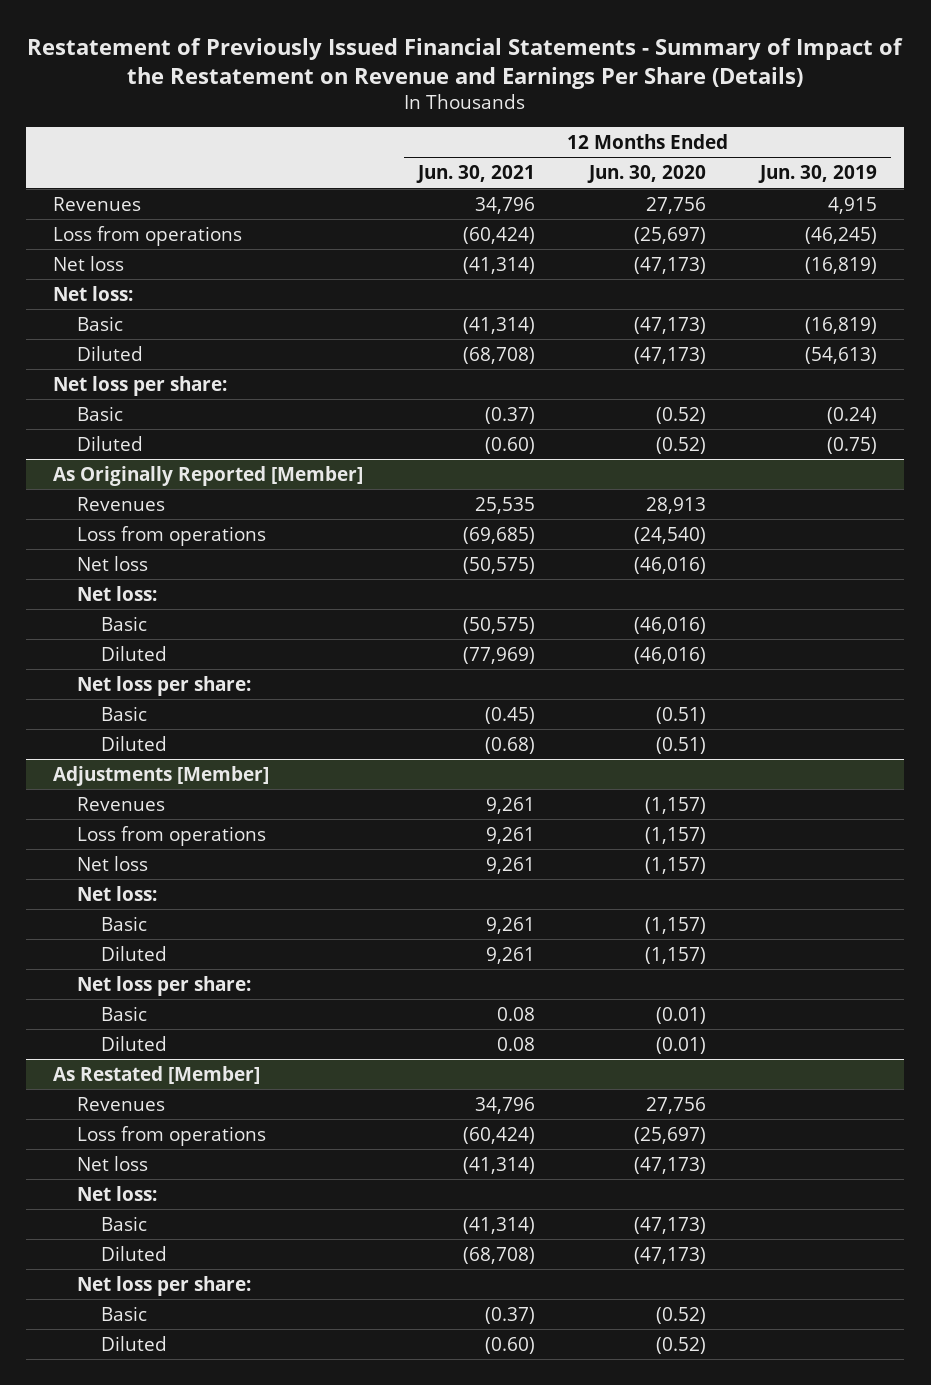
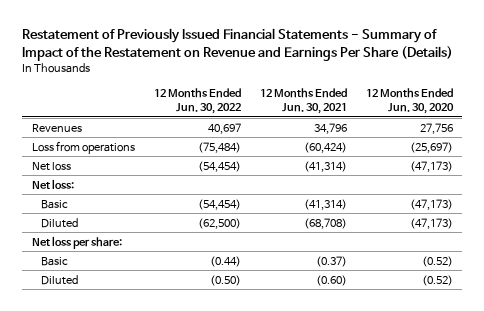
- | 12 Months Ended Jun. 30, 2021 | 12 Months Ended Jun. 30, 2020 | 12 Months Ended Jun. 30, 2019
+ | 12 Months Ended Jun. 30, 2022 | 12 Months Ended Jun. 30, 2021 | 12 Months Ended Jun. 30, 2020
- As Originally Reported [Member]
- Revenues | 25,535 | 28,913 |
- Loss from operations | (69,685) | (24,540) |
- Net loss | (50,575) | (46,016) |
- Net loss:
- Basic | (50,575) | (46,016) |
- Diluted | (77,969) | (46,016) |
- Net loss per share:
- Basic | (0.45) | (0.51) |
- Diluted | (0.68) | (0.51) |
- Adjustments [Member]
- Revenues | 9,261 | (1,157) |
- Loss from operations | 9,261 | (1,157) |
- Net loss | 9,261 | (1,157) |
- Net loss:
- Basic | 9,261 | (1,157) |
- Diluted | 9,261 | (1,157) |
- Net loss per share:
- Basic | 0.08 | (0.01) |
- Diluted | 0.08 | (0.01) |
- As Restated [Member]
- Revenues | 34,796 | 27,756 |
- Loss from operations | (60,424) | (25,697) |
- Net loss | (41,314) | (47,173) |
- Net loss:
- Basic | (41,314) | (47,173) |
- Diluted | (68,708) | (47,173) |
- Net loss per share:
- Basic | (0.37) | (0.52) |
- Diluted | (0.60) | (0.52) |

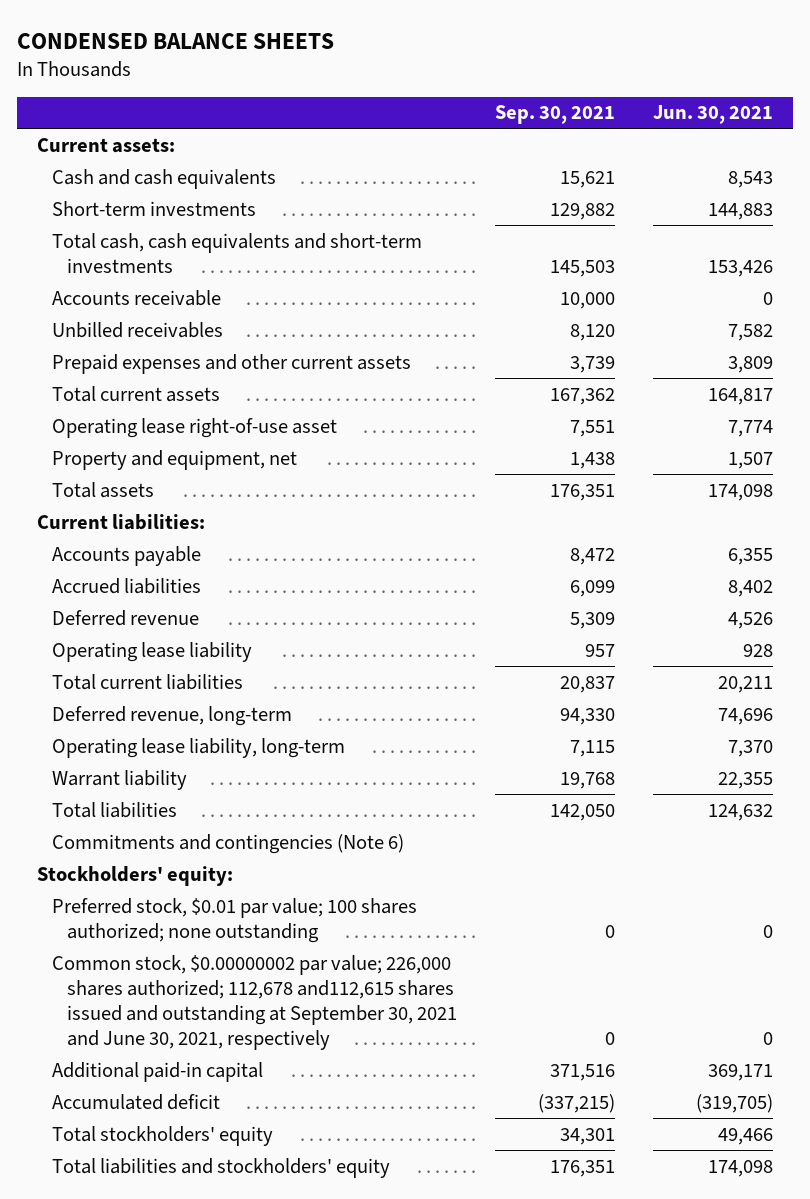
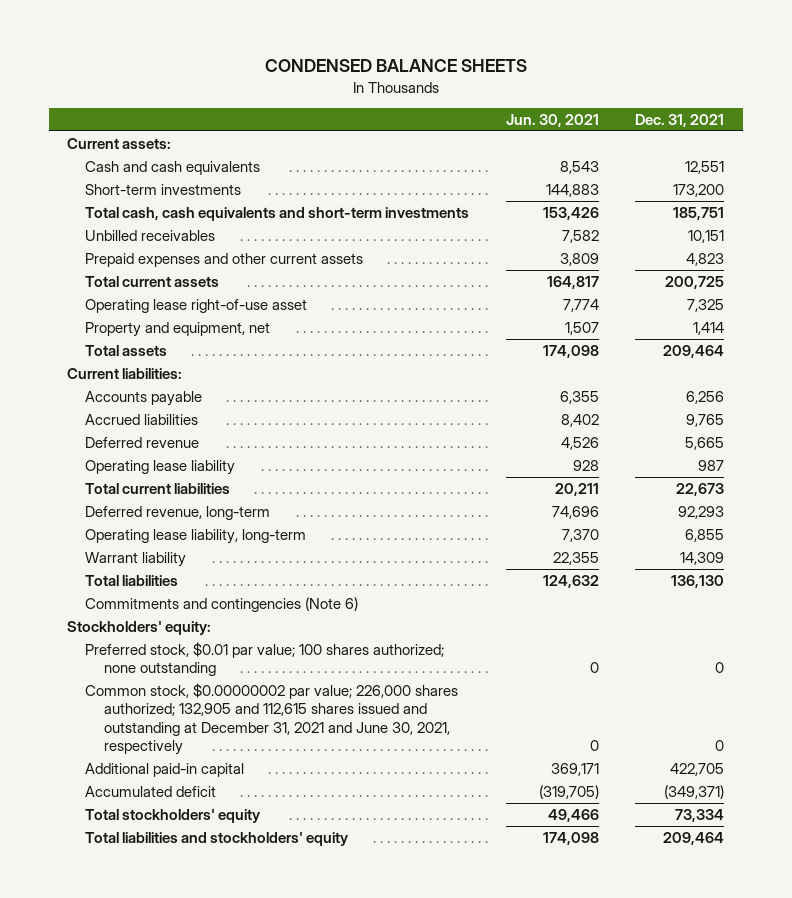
- | Sep. 30, 2021 | Jun. 30, 2021
+ | Jun. 30, 2021 | Dec. 31, 2021
- Accounts receivable | 10,000 | 0
- Common stock, $0.00000002 par value; 226,000 shares authorized; 112,678 and112,615 shares issued and outstanding at September 30, 2021 and June 30, 2021, respectively | 0 | 0
+ Common stock, $0.00000002 par value; 226,000 shares authorized; 132,905 and 112,615 shares issued and outstanding at December 31, 2021 and June 30, 2021, respectively | 0 | 0

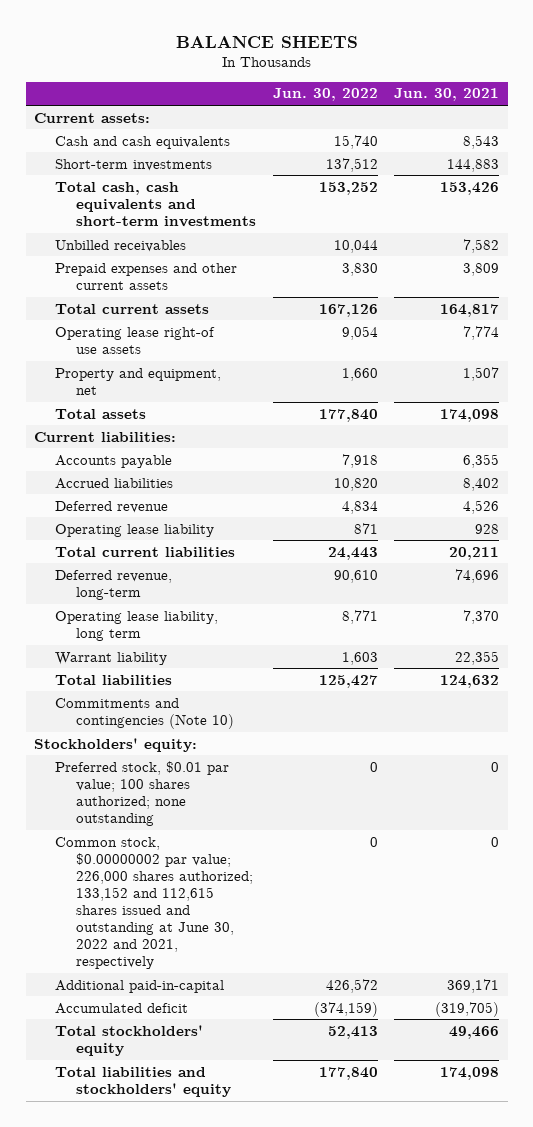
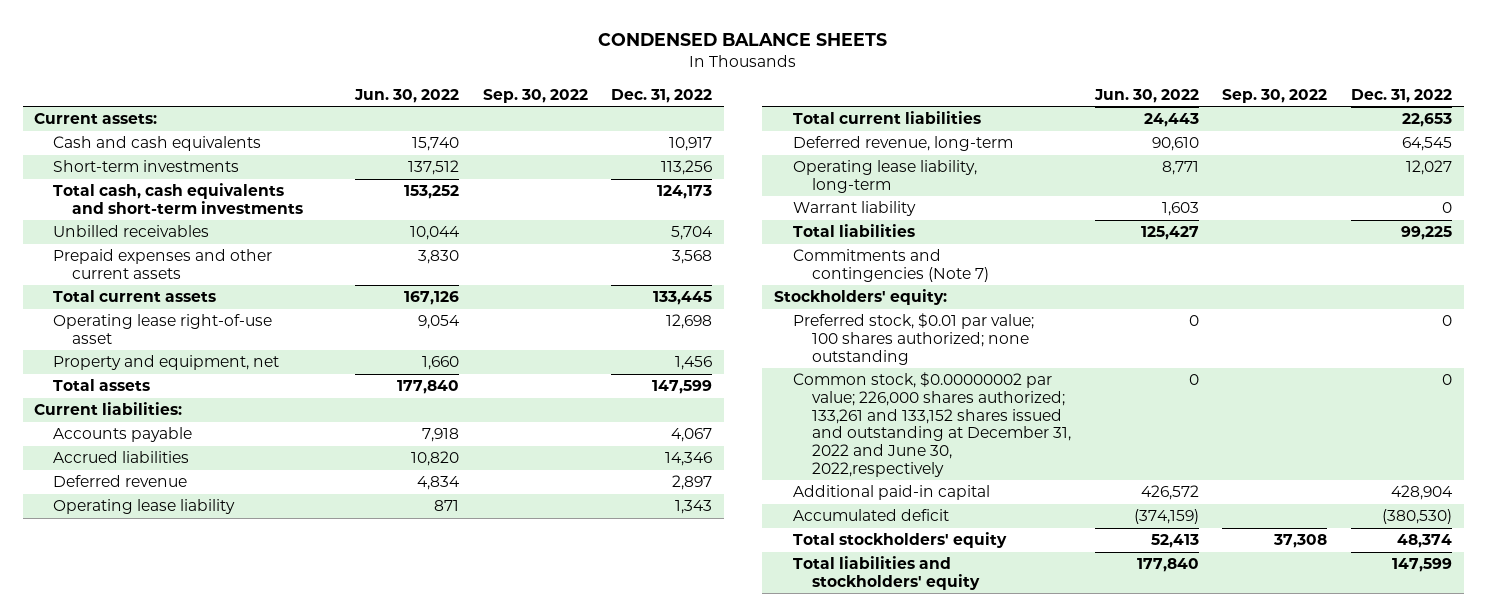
- BALANCE SHEETS
+ CONDENSED BALANCE SHEETS
- | Jun. 30, 2022 | Jun. 30, 2021
+ | Jun. 30, 2022 | Sep. 30, 2022 | Dec. 31, 2022
- Operating lease right-of use assets | 9,054 | 7,774
+ Operating lease right-of-use asset | 9,054 | | 12,698
- Operating lease liability, long term | 8,771 | 7,370
+ Operating lease liability, long-term | 8,771 | | 12,027
- Commitments and contingencies (Note 10)
+ Commitments and contingencies (Note 7)
- Common stock, $0.00000002 par value; 226,000 shares authorized; 133,152 and 112,615 shares issued and outstanding at June 30, 2022 and 2021, respectively | 0 | 0
- Additional paid-in-capital | 426,572 | 369,171
+ Common stock, $0.00000002 par value; 226,000 shares authorized; 133,261 and 133,152 shares issued and outstanding at December 31, 2022 and June 30, 2022,respectively | 0 | | 0
+ Additional paid-in capital | 426,572 | | 428,904

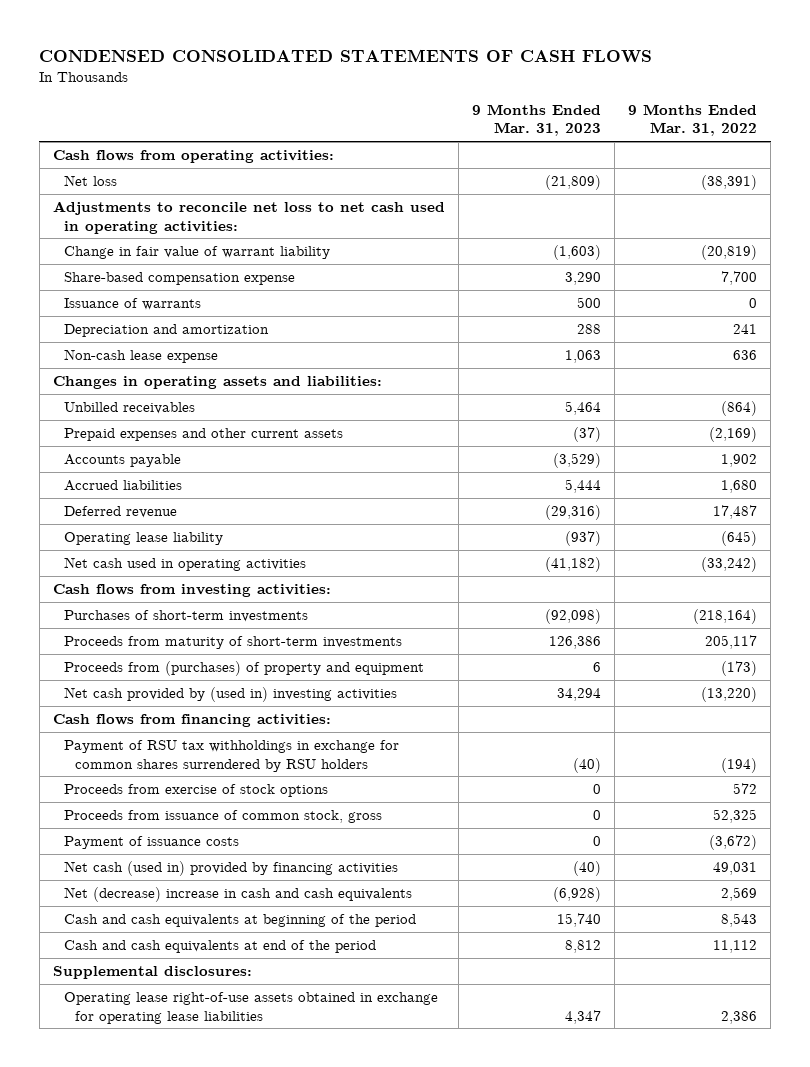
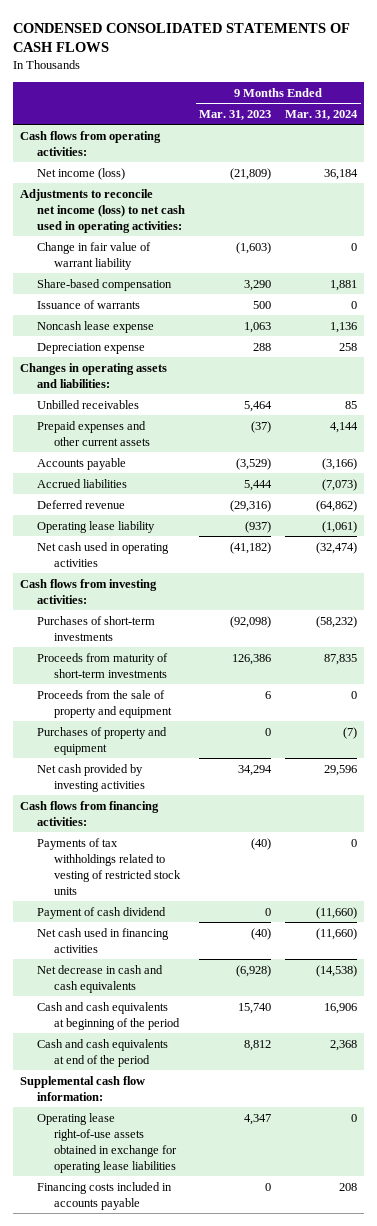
- | 9 Months Ended Mar. 31, 2023 | 9 Months Ended Mar. 31, 2022
+ | 9 Months Ended Mar. 31, 2023 | 9 Months Ended Mar. 31, 2024
- Net loss | (21,809) | (38,391)
- Adjustments to reconcile net loss to net cash used in operating activities:
+ Net income (loss) | (21,809) | 36,184
+ Adjustments to reconcile net income (loss) to net cash used in operating activities:
- Share-based compensation expense | 3,290 | 7,700
+ Share-based compensation | 3,290 | 1,881
- Depreciation and amortization | 288 | 241
- Non-cash lease expense | 1,063 | 636
+ Noncash lease expense | 1,063 | 1,136
+ Depreciation expense | 288 | 258
- Proceeds from (purchases) of property and equipment | 6 | (173)
- Net cash provided by (used in) investing activities | 34,294 | (13,220)
+ Proceeds from the sale of property and equipment | 6 | 0
+ Purchases of property and equipment | 0 | (7)
+ Net cash provided by investing activities | 34,294 | 29,596
- Payment of RSU tax withholdings in exchange for common shares surrendered by RSU holders | (40) | (194)
- Proceeds from exercise of stock options | 0 | 572
- Proceeds from issuance of common stock, gross | 0 | 52,325
- Payment of issuance costs | 0 | (3,672)
- Net cash (used in) provided by financing activities | (40) | 49,031
- Net (decrease) increase in cash and cash equivalents | (6,928) | 2,569
+ Payments of tax withholdings related to vesting of restricted stock units | (40) | 0
+ Payment of cash dividend | 0 | (11,660)
+ Net cash used in financing activities | (40) | (11,660)
+ Net decrease in cash and cash equivalents | (6,928) | (14,538)
- Supplemental disclosures:
+ Supplemental cash flow information:
+ Financing costs included in accounts payable | 0 | 208

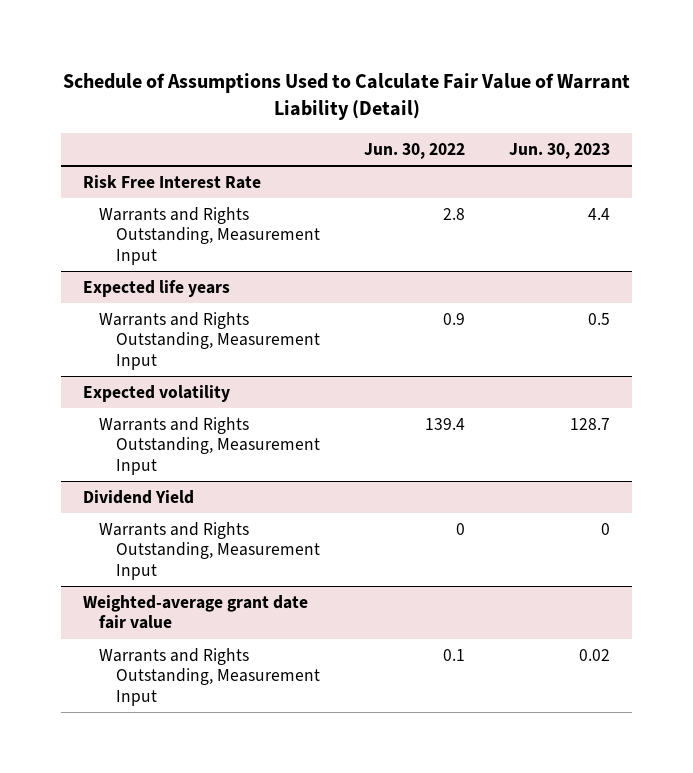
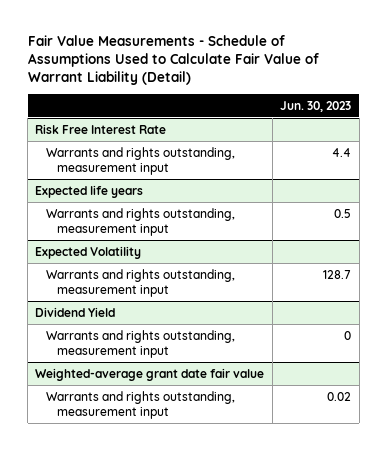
- Schedule of Assumptions Used to Calculate Fair Value of Warrant Liability (Detail)
+ Fair Value Measurements - Schedule of Assumptions Used to Calculate Fair Value of Warrant Liability (Detail)
- | Jun. 30, 2022 | Jun. 30, 2023
+ | Jun. 30, 2023
@ Risk Free Interest Rate
- Warrants and Rights Outstanding, Measurement Input | 2.8 | 4.4
+ Warrants and rights outstanding, measurement input | 4.4
@ Expected life years
- Warrants and Rights Outstanding, Measurement Input | 0.9 | 0.5
- Expected volatility
- Warrants and Rights Outstanding, Measurement Input | 139.4 | 128.7
@ Expected life years
+ Warrants and rights outstanding, measurement input | 0.5
+ Expected Volatility
+ Warrants and rights outstanding, measurement input | 128.7
@ Dividend Yield
- Warrants and Rights Outstanding, Measurement Input | 0 | 0
+ Warrants and rights outstanding, measurement input | 0
@ Weighted-average grant date fair value
- Warrants and Rights Outstanding, Measurement Input | 0.1 | 0.02
+ Warrants and rights outstanding, measurement input | 0.02

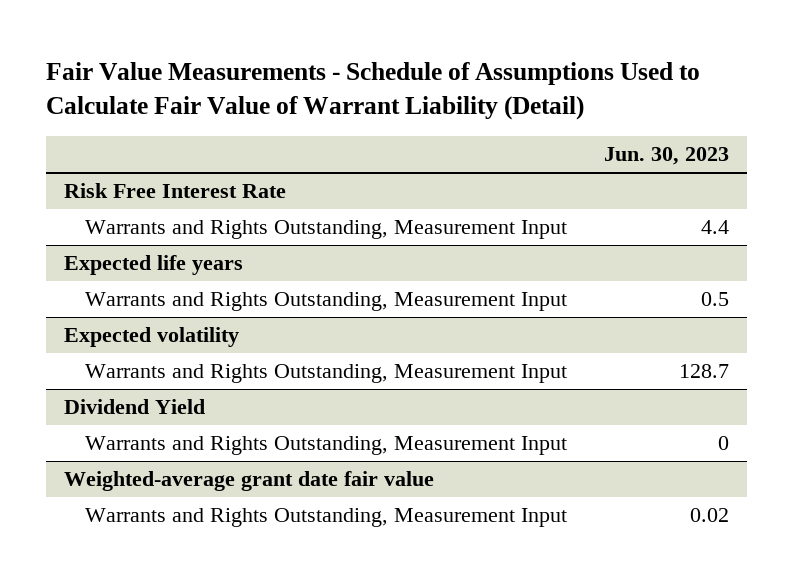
@ Risk Free Interest Rate
- Warrants and rights outstanding, measurement input | 4.4
+ Warrants and Rights Outstanding, Measurement Input | 4.4
@ Expected life years
- Warrants and rights outstanding, measurement input | 0.5
- Expected Volatility
- Warrants and rights outstanding, measurement input | 128.7
@ Expected life years
+ Warrants and Rights Outstanding, Measurement Input | 0.5
+ Expected volatility
+ Warrants and Rights Outstanding, Measurement Input | 128.7
@ Dividend Yield
- Warrants and rights outstanding, measurement input | 0
+ Warrants and Rights Outstanding, Measurement Input | 0
@ Weighted-average grant date fair value
- Warrants and rights outstanding, measurement input | 0.02
+ Warrants and Rights Outstanding, Measurement Input | 0.02

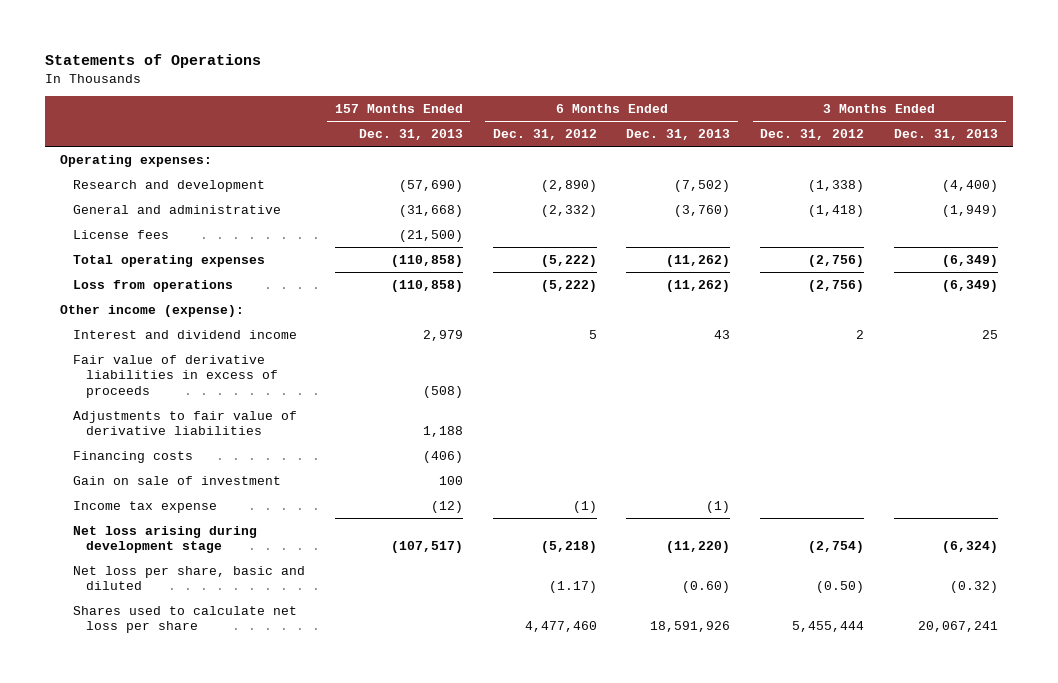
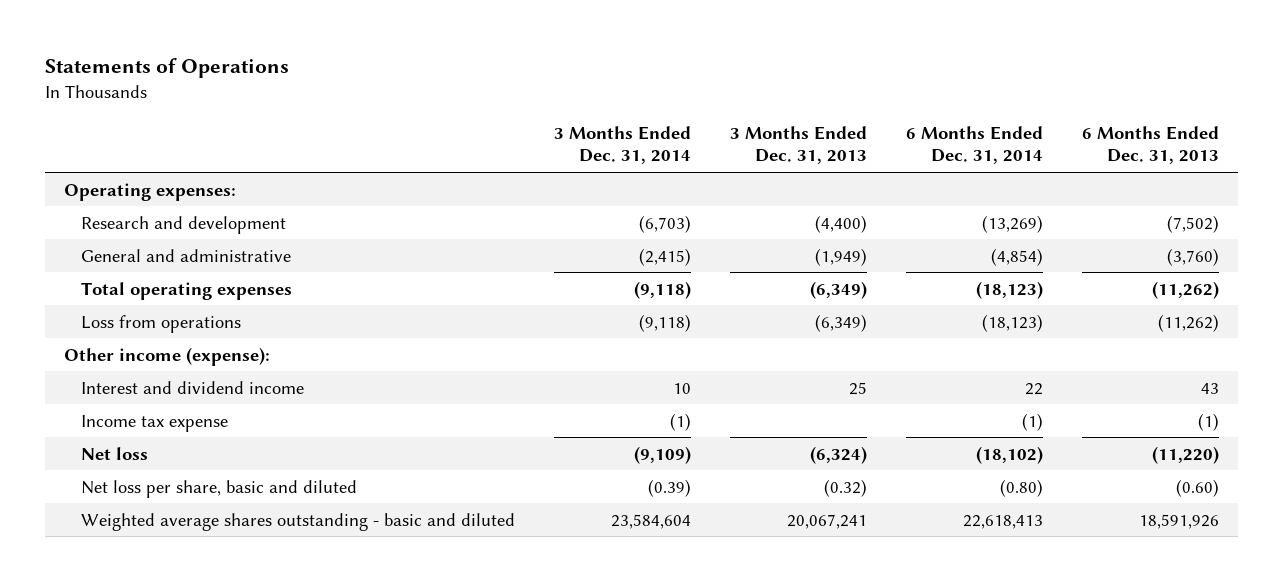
- | 157 Months Ended Dec. 31, 2013 | 6 Months Ended Dec. 31, 2012 | 6 Months Ended Dec. 31, 2013 | 3 Months Ended Dec. 31, 2012 | 3 Months Ended Dec. 31, 2013
+ | 3 Months Ended Dec. 31, 2014 | 3 Months Ended Dec. 31, 2013 | 6 Months Ended Dec. 31, 2014 | 6 Months Ended Dec. 31, 2013
- License fees | (21,500) | | | |
- Fair value of derivative liabilities in excess of proceeds | (508) | | | |
- Adjustments to fair value of derivative liabilities | 1,188 | | | |
- Financing costs | (406) | | | |
- Gain on sale of investment | 100 | | | |
- Net loss arising during development stage | (107,517) | (5,218) | (11,220) | (2,754) | (6,324)
+ Net loss | (9,109) | (6,324) | (18,102) | (11,220)
- Shares used to calculate net loss per share | | 4,477,460 | 18,591,926 | 5,455,444 | 20,067,241
+ Weighted average shares outstanding - basic and diluted | 23,584,604 | 20,067,241 | 22,618,413 | 18,591,926

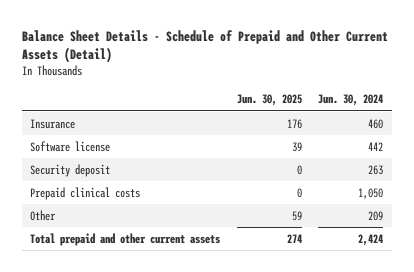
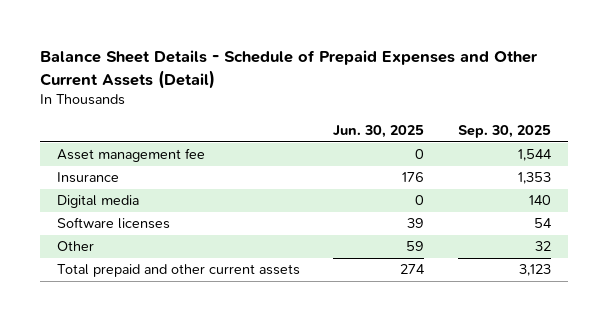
- Balance Sheet Details - Schedule of Prepaid and Other Current Assets (Detail)
+ Balance Sheet Details - Schedule of Prepaid Expenses and Other Current Assets (Detail)
- | Jun. 30, 2025 | Jun. 30, 2024
+ | Jun. 30, 2025 | Sep. 30, 2025
+ Asset management fee | 0 | 1,544
- Software license | 39 | 442
- Security deposit | 0 | 263
- Prepaid clinical costs | 0 | 1,050
+ Digital media | 0 | 140
+ Software licenses | 39 | 54

